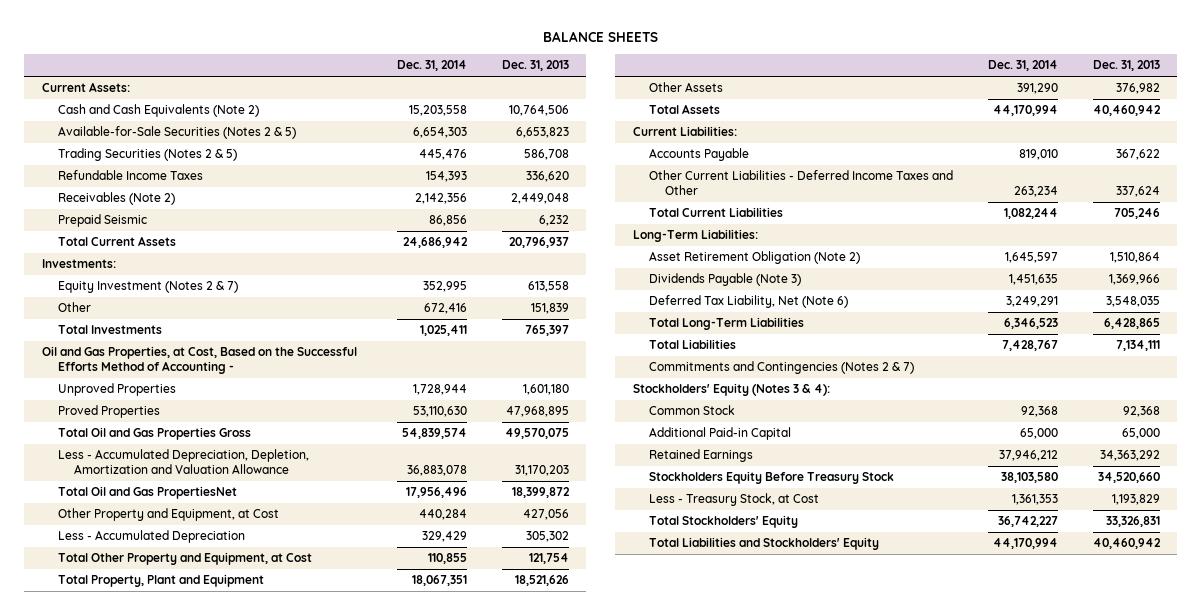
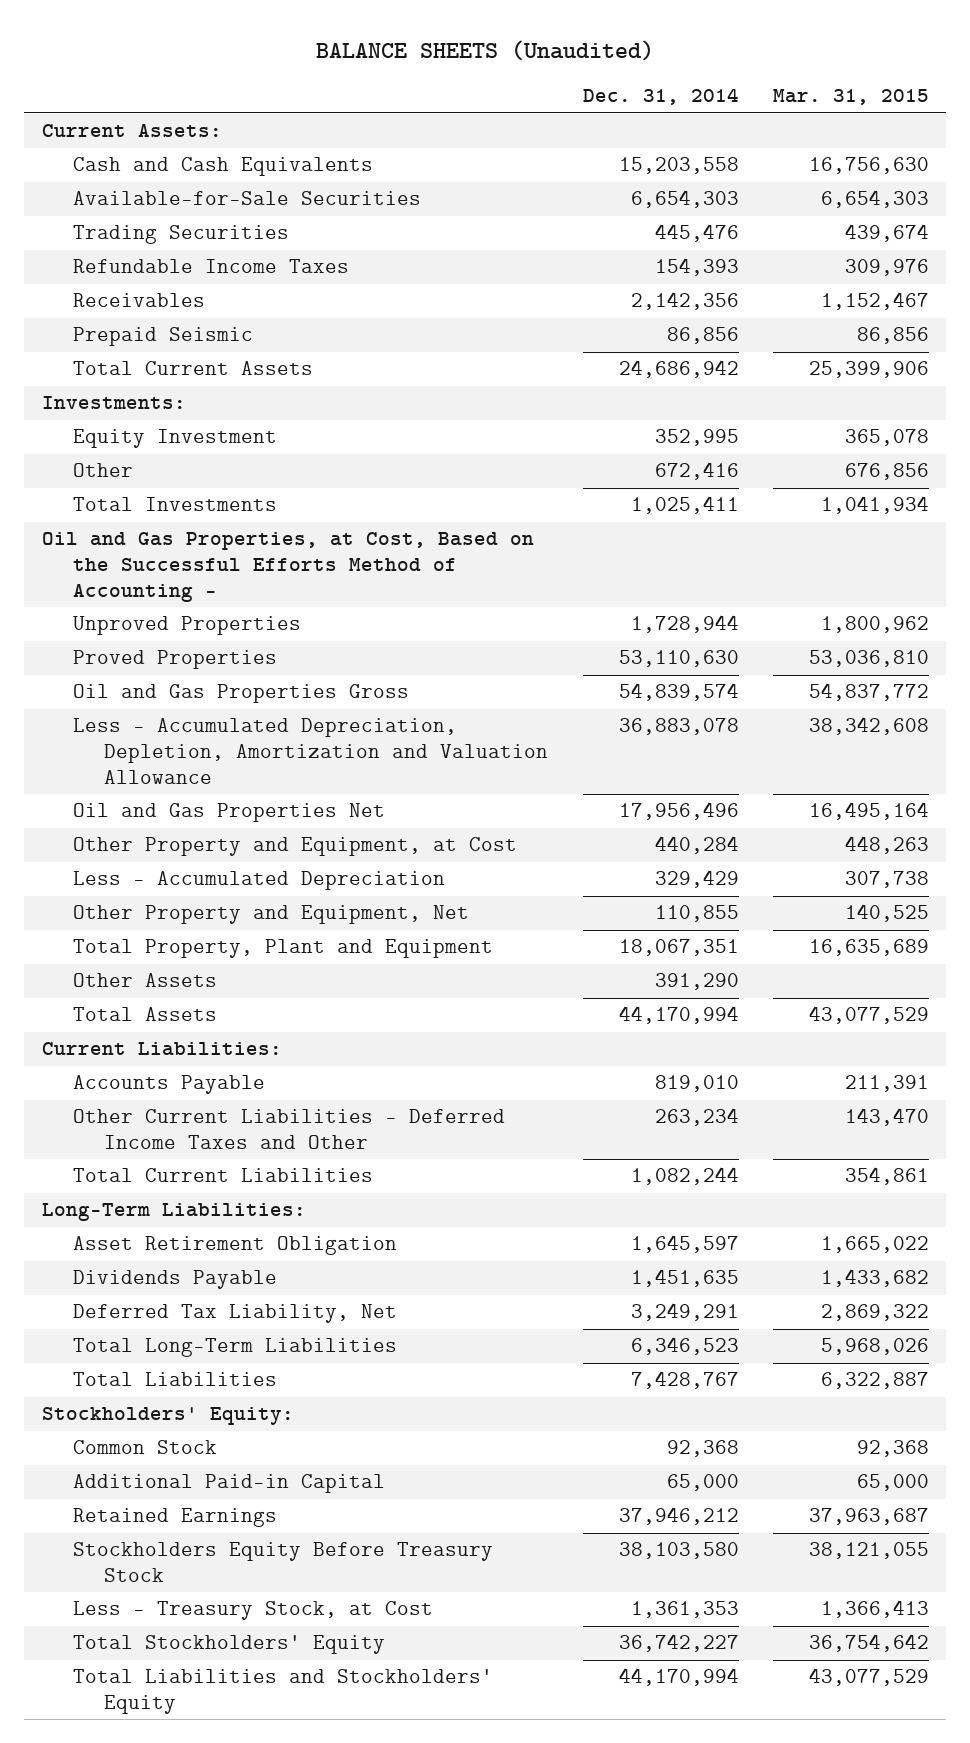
- BALANCE SHEETS
+ BALANCE SHEETS (Unaudited)
- | Dec. 31, 2014 | Dec. 31, 2013
+ | Dec. 31, 2014 | Mar. 31, 2015
- Cash and Cash Equivalents (Note 2) | 15,203,558 | 10,764,506
- Available-for-Sale Securities (Notes 2 & 5) | 6,654,303 | 6,653,823
- Trading Securities (Notes 2 & 5) | 445,476 | 586,708
+ Cash and Cash Equivalents | 15,203,558 | 16,756,630
+ Available-for-Sale Securities | 6,654,303 | 6,654,303
+ Trading Securities | 445,476 | 439,674
- Receivables (Note 2) | 2,142,356 | 2,449,048
+ Receivables | 2,142,356 | 1,152,467
- Equity Investment (Notes 2 & 7) | 352,995 | 613,558
+ Equity Investment | 352,995 | 365,078
- Total Oil and Gas Properties Gross | 54,839,574 | 49,570,075
+ Oil and Gas Properties Gross | 54,839,574 | 54,837,772
- Total Oil and Gas PropertiesNet | 17,956,496 | 18,399,872
+ Oil and Gas Properties Net | 17,956,496 | 16,495,164
- Total Other Property and Equipment, at Cost | 110,855 | 121,754
+ Other Property and Equipment, Net | 110,855 | 140,525
- Asset Retirement Obligation (Note 2) | 1,645,597 | 1,510,864
- Dividends Payable (Note 3) | 1,451,635 | 1,369,966
- Deferred Tax Liability, Net (Note 6) | 3,249,291 | 3,548,035
+ Asset Retirement Obligation | 1,645,597 | 1,665,022
+ Dividends Payable | 1,451,635 | 1,433,682
+ Deferred Tax Liability, Net | 3,249,291 | 2,869,322
- Commitments and Contingencies (Notes 2 & 7)
- Stockholders' Equity (Notes 3 & 4):
+ Stockholders' Equity:

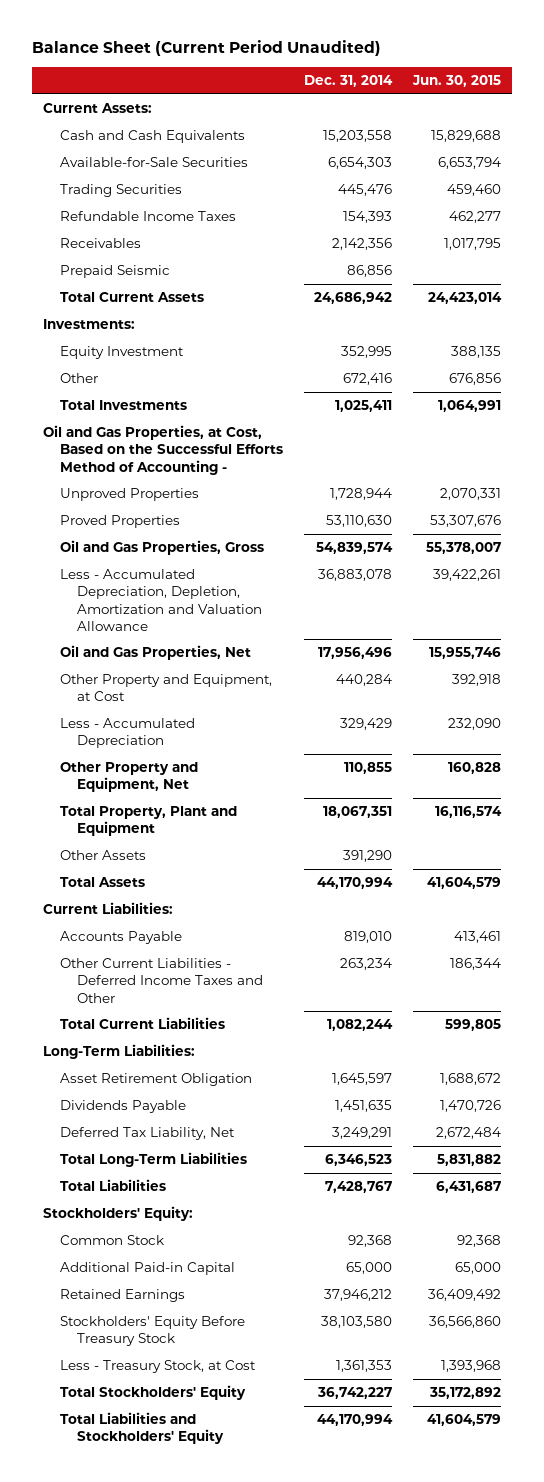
- BALANCE SHEETS (Unaudited)
+ Balance Sheet (Current Period Unaudited)
- | Dec. 31, 2014 | Mar. 31, 2015
+ | Dec. 31, 2014 | Jun. 30, 2015
- Oil and Gas Properties Gross | 54,839,574 | 54,837,772
+ Oil and Gas Properties, Gross | 54,839,574 | 55,378,007
- Oil and Gas Properties Net | 17,956,496 | 16,495,164
+ Oil and Gas Properties, Net | 17,956,496 | 15,955,746
- Stockholders Equity Before Treasury Stock | 38,103,580 | 38,121,055
+ Stockholders' Equity Before Treasury Stock | 38,103,580 | 36,566,860

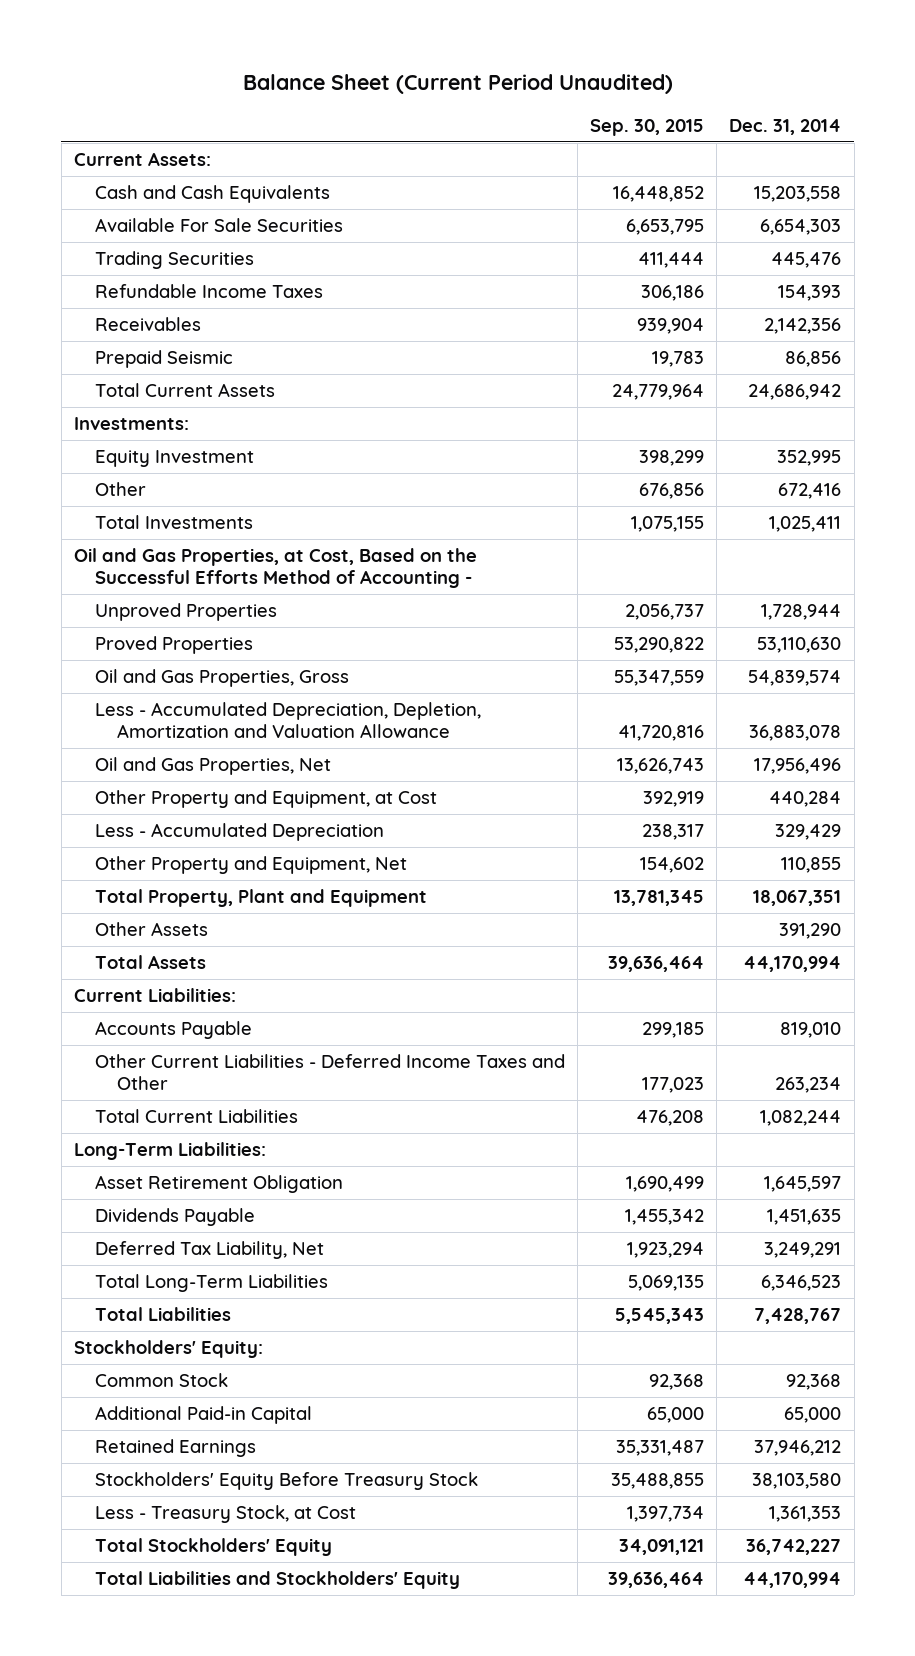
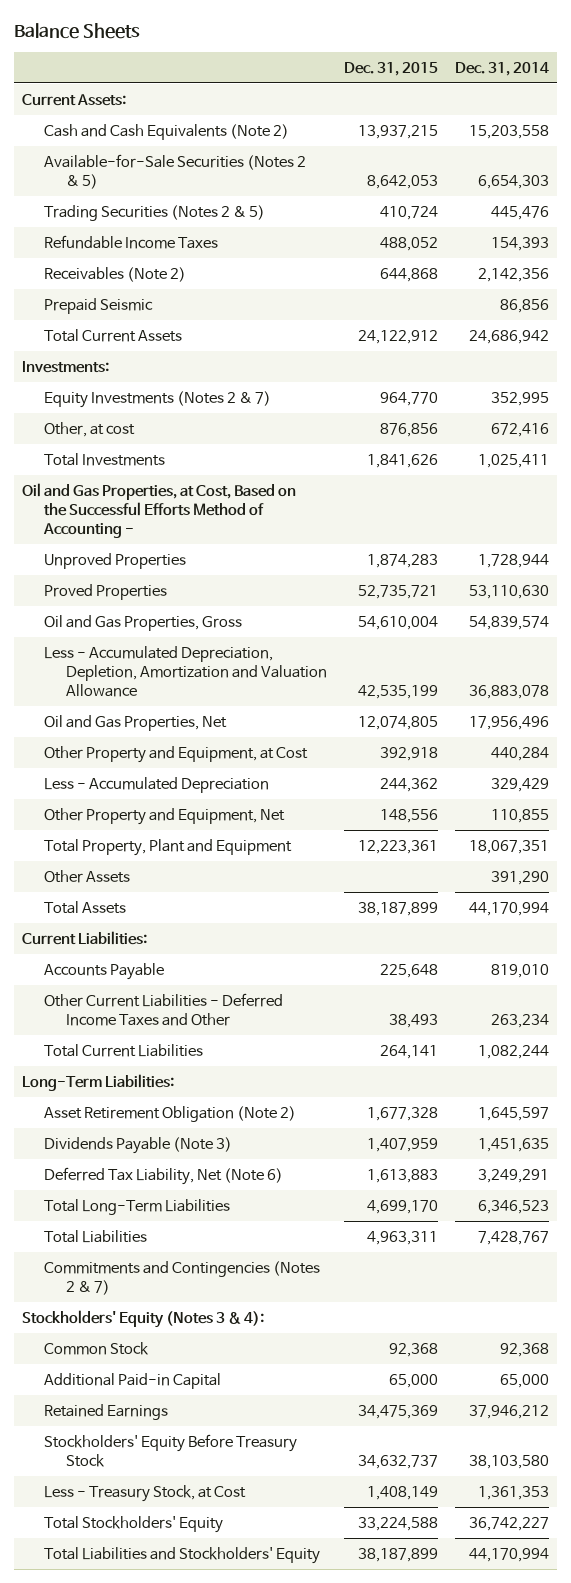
- Balance Sheet (Current Period Unaudited)
+ Balance Sheets
- | Sep. 30, 2015 | Dec. 31, 2014
+ | Dec. 31, 2015 | Dec. 31, 2014
- Cash and Cash Equivalents | 16,448,852 | 15,203,558
- Available For Sale Securities | 6,653,795 | 6,654,303
- Trading Securities | 411,444 | 445,476
+ Cash and Cash Equivalents (Note 2) | 13,937,215 | 15,203,558
+ Available-for-Sale Securities (Notes 2 & 5) | 8,642,053 | 6,654,303
+ Trading Securities (Notes 2 & 5) | 410,724 | 445,476
- Receivables | 939,904 | 2,142,356
+ Receivables (Note 2) | 644,868 | 2,142,356
- Equity Investment | 398,299 | 352,995
- Other | 676,856 | 672,416
+ Equity Investments (Notes 2 & 7) | 964,770 | 352,995
+ Other, at cost | 876,856 | 672,416
- Asset Retirement Obligation | 1,690,499 | 1,645,597
- Dividends Payable | 1,455,342 | 1,451,635
- Deferred Tax Liability, Net | 1,923,294 | 3,249,291
+ Asset Retirement Obligation (Note 2) | 1,677,328 | 1,645,597
+ Dividends Payable (Note 3) | 1,407,959 | 1,451,635
+ Deferred Tax Liability, Net (Note 6) | 1,613,883 | 3,249,291
- Stockholders' Equity:
+ Commitments and Contingencies (Notes 2 & 7)
+ Stockholders' Equity (Notes 3 & 4):

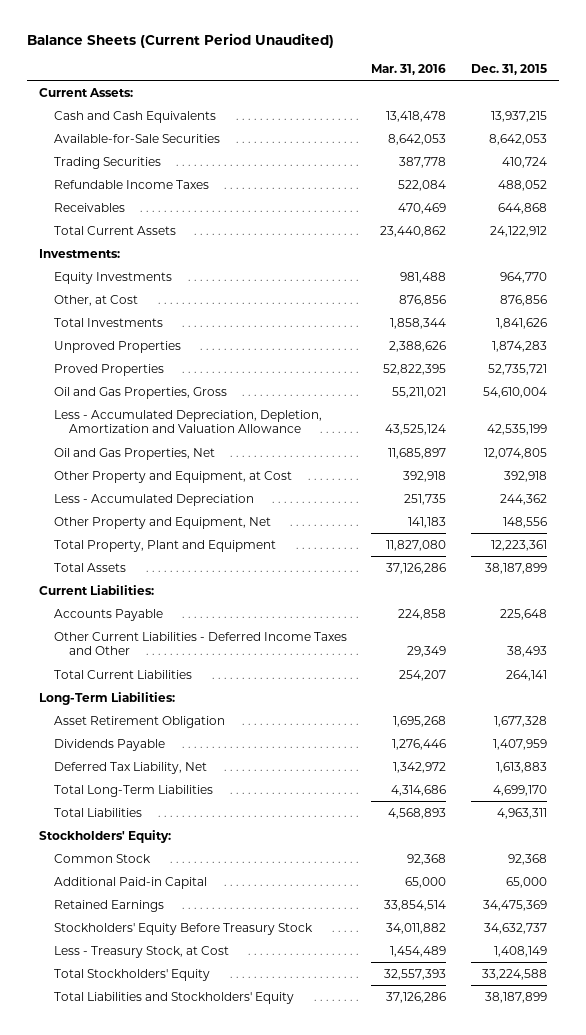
- Balance Sheets
+ Balance Sheets (Current Period Unaudited)
- | Dec. 31, 2015 | Dec. 31, 2014
+ | Mar. 31, 2016 | Dec. 31, 2015
- Cash and Cash Equivalents (Note 2) | 13,937,215 | 15,203,558
- Available-for-Sale Securities (Notes 2 & 5) | 8,642,053 | 6,654,303
- Trading Securities (Notes 2 & 5) | 410,724 | 445,476
+ Cash and Cash Equivalents | 13,418,478 | 13,937,215
+ Available-for-Sale Securities | 8,642,053 | 8,642,053
+ Trading Securities | 387,778 | 410,724
- Receivables (Note 2) | 644,868 | 2,142,356
- Prepaid Seismic | | 86,856
+ Receivables | 470,469 | 644,868
- Equity Investments (Notes 2 & 7) | 964,770 | 352,995
- Other, at cost | 876,856 | 672,416
+ Equity Investments | 981,488 | 964,770
+ Other, at Cost | 876,856 | 876,856
- Oil and Gas Properties, at Cost, Based on the Successful Efforts Method of Accounting -
- Other Assets | | 391,290
- Asset Retirement Obligation (Note 2) | 1,677,328 | 1,645,597
- Dividends Payable (Note 3) | 1,407,959 | 1,451,635
- Deferred Tax Liability, Net (Note 6) | 1,613,883 | 3,249,291
+ Asset Retirement Obligation | 1,695,268 | 1,677,328
+ Dividends Payable | 1,276,446 | 1,407,959
+ Deferred Tax Liability, Net | 1,342,972 | 1,613,883
- Commitments and Contingencies (Notes 2 & 7)
- Stockholders' Equity (Notes 3 & 4):
+ Stockholders' Equity:

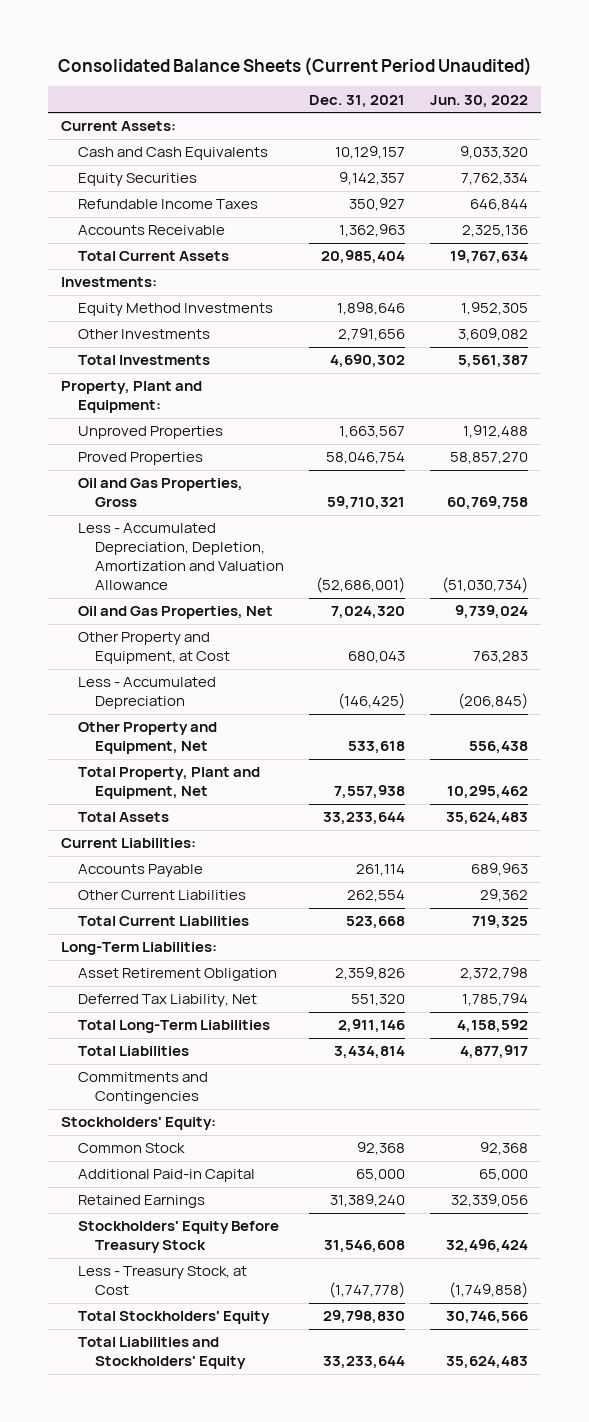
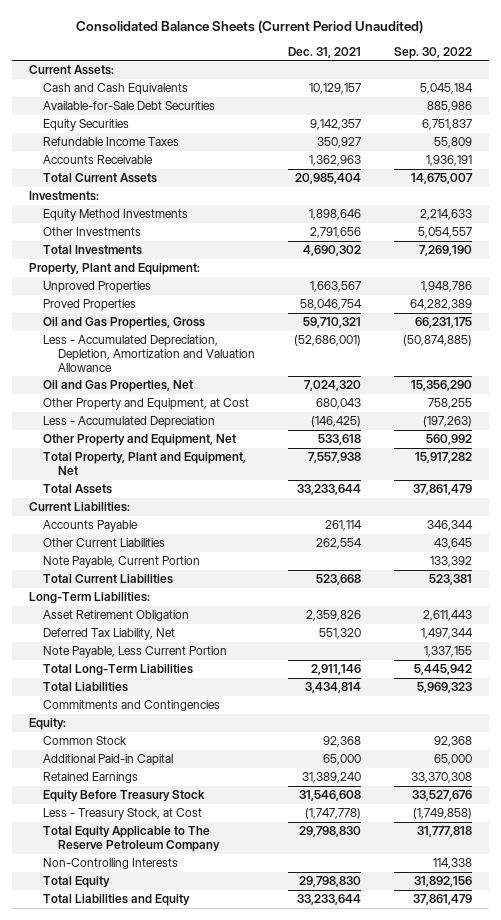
- | Dec. 31, 2021 | Jun. 30, 2022
+ | Dec. 31, 2021 | Sep. 30, 2022
+ Available-for-Sale Debt Securities | | 885,986
+ Note Payable, Current Portion | | 133,392
+ Note Payable, Less Current Portion | | 1,337,155
- Stockholders' Equity:
+ Equity:
- Stockholders' Equity Before Treasury Stock | 31,546,608 | 32,496,424
+ Equity Before Treasury Stock | 31,546,608 | 33,527,676
- Total Stockholders' Equity | 29,798,830 | 30,746,566
- Total Liabilities and Stockholders' Equity | 33,233,644 | 35,624,483
+ Total Equity Applicable to The Reserve Petroleum Company | 29,798,830 | 31,777,818
+ Non-Controlling Interests | | 114,338
+ Total Equity | 29,798,830 | 31,892,156
+ Total Liabilities and Equity | 33,233,644 | 37,861,479

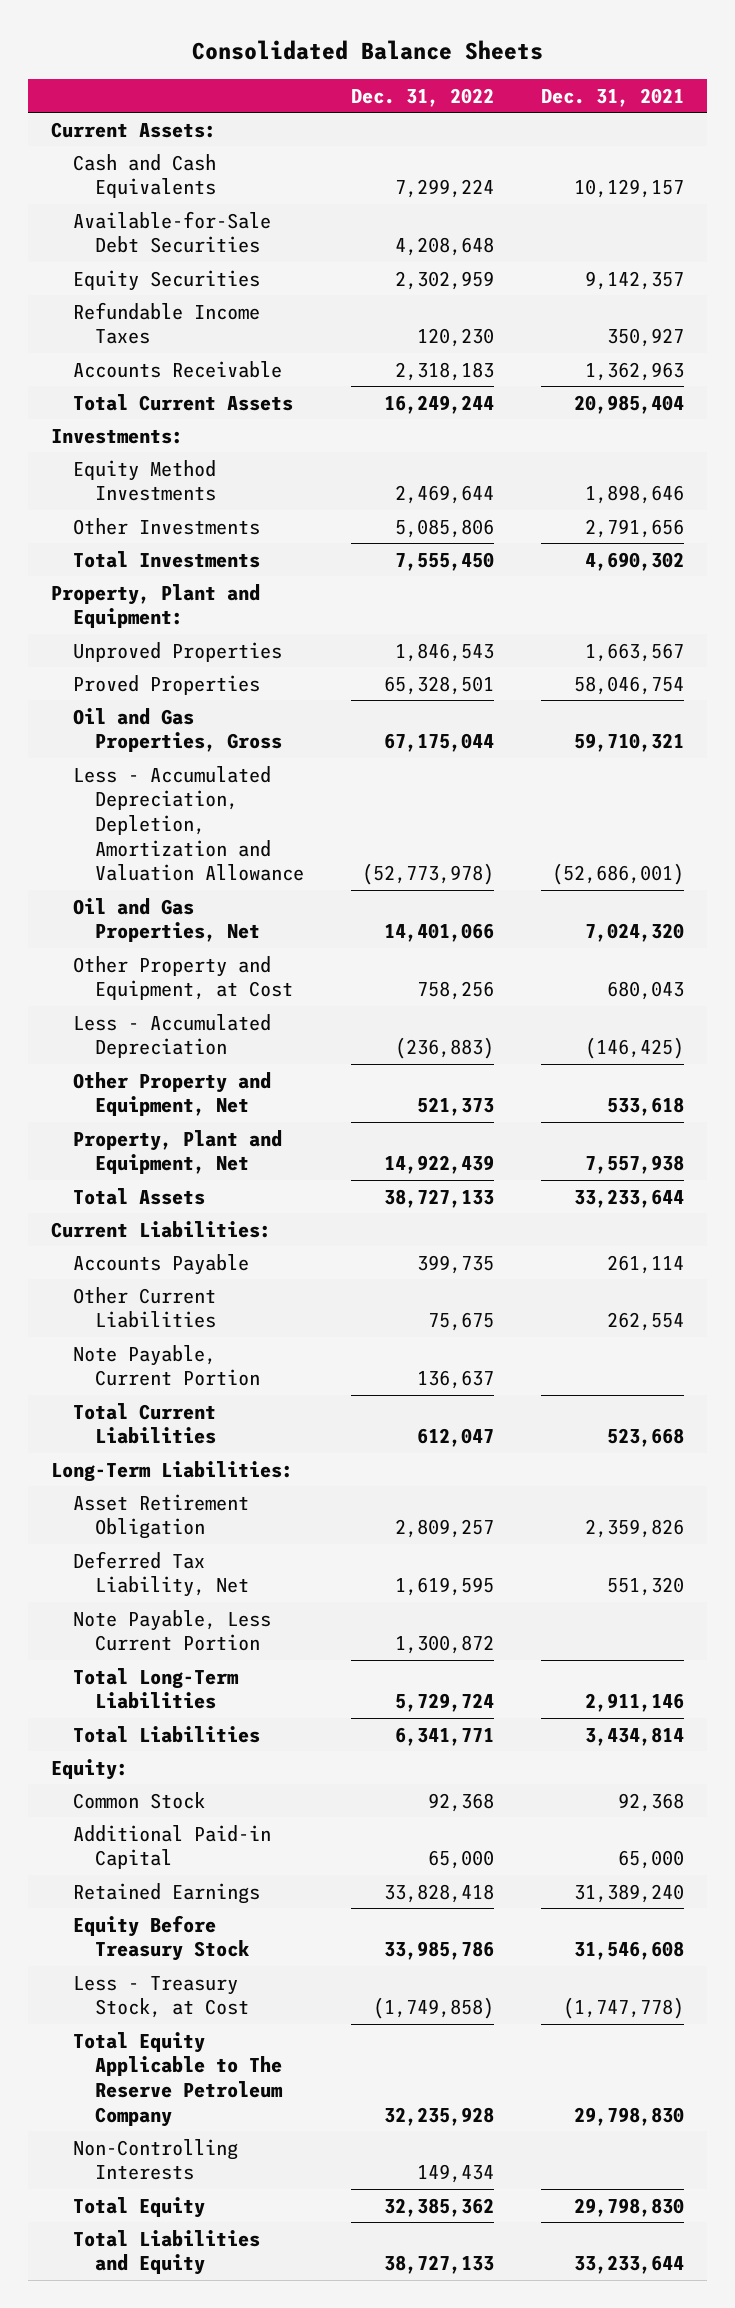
- Consolidated Balance Sheets (Current Period Unaudited)
+ Consolidated Balance Sheets
- | Dec. 31, 2021 | Sep. 30, 2022
+ | Dec. 31, 2022 | Dec. 31, 2021
- Total Property, Plant and Equipment, Net | 7,557,938 | 15,917,282
+ Property, Plant and Equipment, Net | 14,922,439 | 7,557,938
- Commitments and Contingencies

